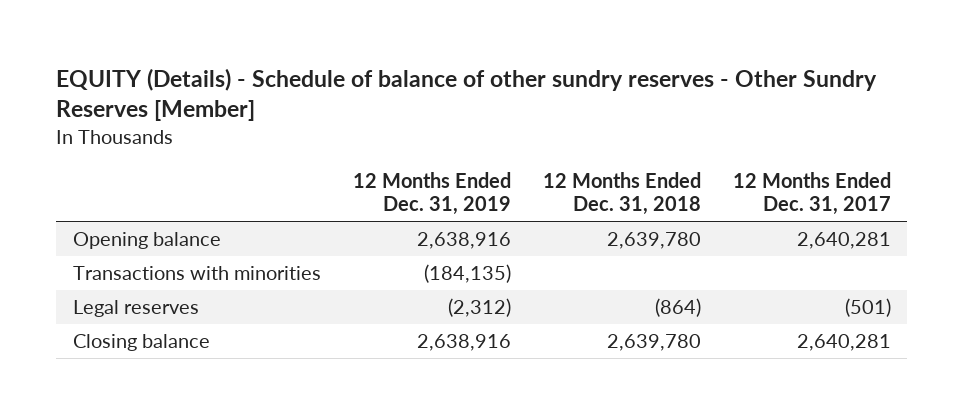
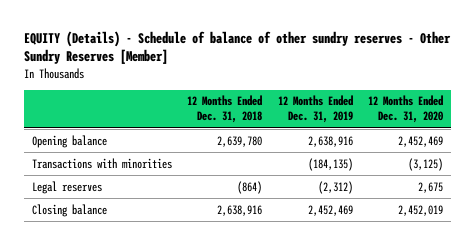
- | 12 Months Ended Dec. 31, 2019 | 12 Months Ended Dec. 31, 2018 | 12 Months Ended Dec. 31, 2017
+ | 12 Months Ended Dec. 31, 2018 | 12 Months Ended Dec. 31, 2019 | 12 Months Ended Dec. 31, 2020
- Closing balance | 2,638,916 | 2,639,780 | 2,640,281
+ Closing balance | 2,638,916 | 2,452,469 | 2,452,019

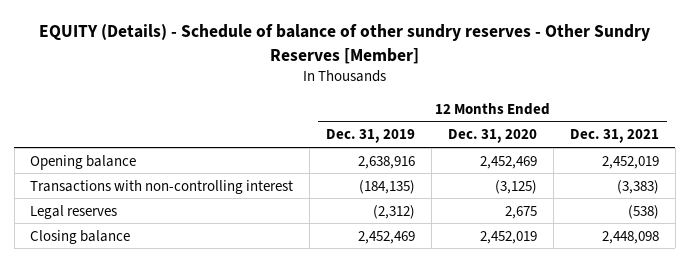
- | 12 Months Ended Dec. 31, 2018 | 12 Months Ended Dec. 31, 2019 | 12 Months Ended Dec. 31, 2020
+ | 12 Months Ended Dec. 31, 2019 | 12 Months Ended Dec. 31, 2020 | 12 Months Ended Dec. 31, 2021
- Transactions with minorities | | (184,135) | (3,125)
+ Transactions with non-controlling interest | (184,135) | (3,125) | (3,383)

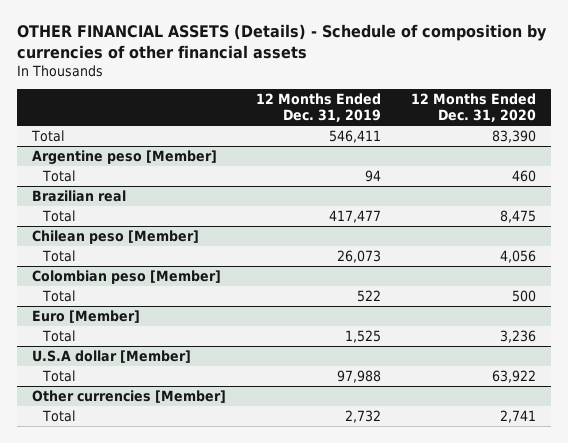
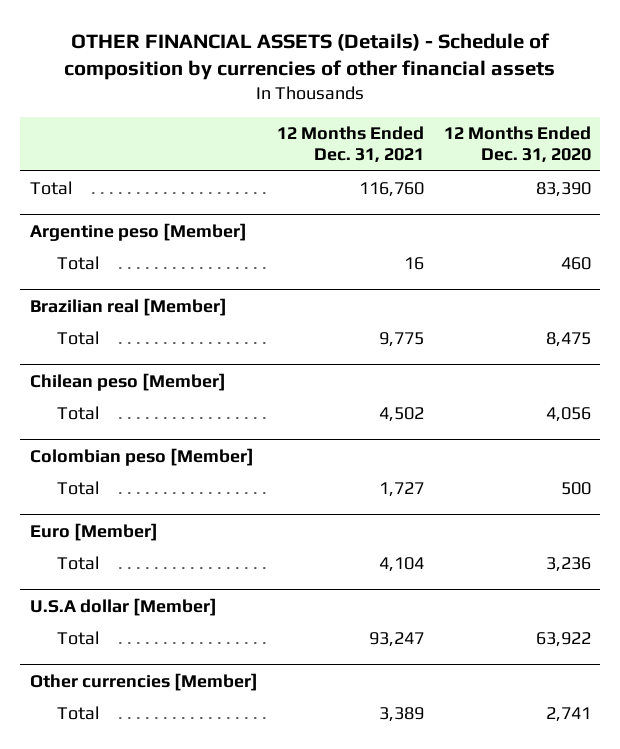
- | 12 Months Ended Dec. 31, 2019 | 12 Months Ended Dec. 31, 2020
+ | 12 Months Ended Dec. 31, 2021 | 12 Months Ended Dec. 31, 2020
- Brazilian real
+ Brazilian real [Member]

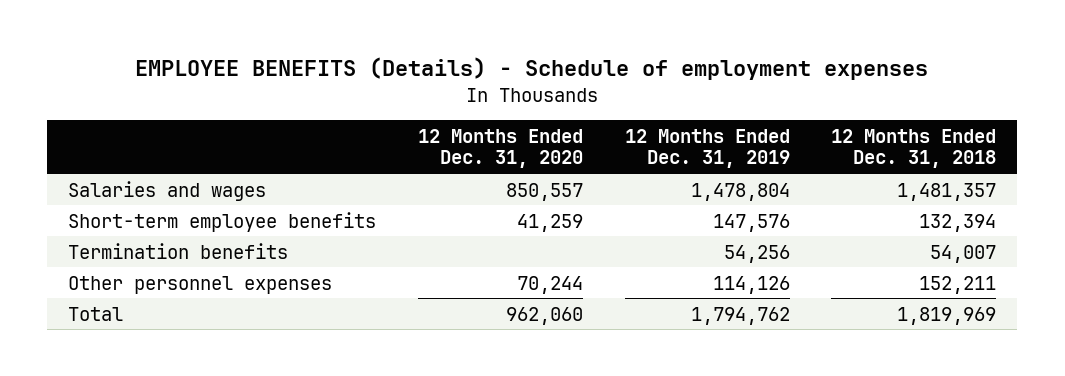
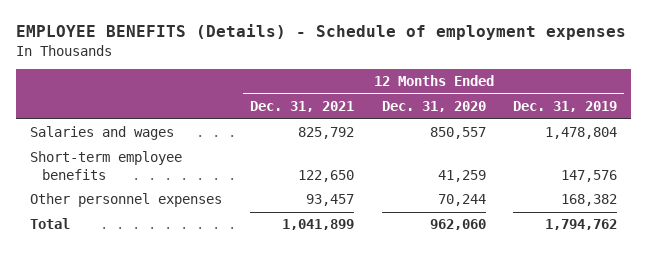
- | 12 Months Ended Dec. 31, 2020 | 12 Months Ended Dec. 31, 2019 | 12 Months Ended Dec. 31, 2018
+ | 12 Months Ended Dec. 31, 2021 | 12 Months Ended Dec. 31, 2020 | 12 Months Ended Dec. 31, 2019
- Termination benefits | | 54,256 | 54,007
- Other personnel expenses | 70,244 | 114,126 | 152,211
+ Other personnel expenses | 93,457 | 70,244 | 168,382

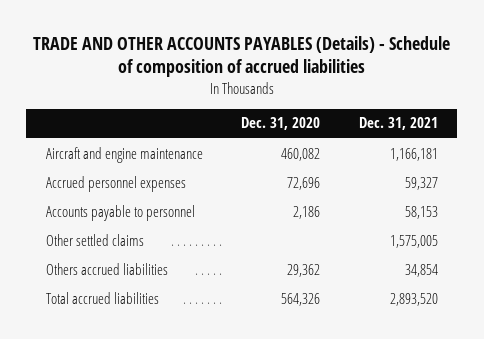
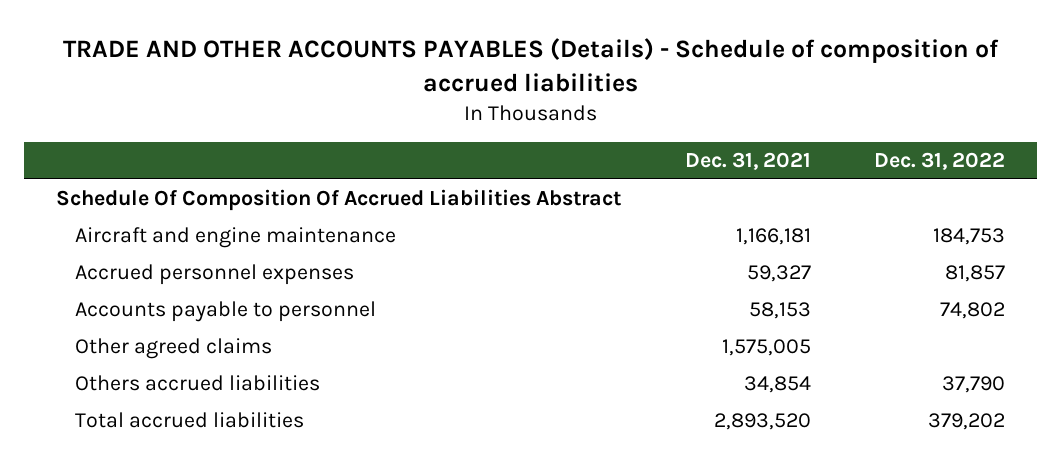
- | Dec. 31, 2020 | Dec. 31, 2021
+ | Dec. 31, 2021 | Dec. 31, 2022
+ Schedule Of Composition Of Accrued Liabilities Abstract
- Other settled claims | | 1,575,005
+ Other agreed claims | 1,575,005 |

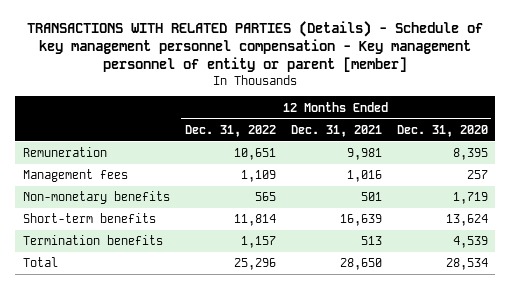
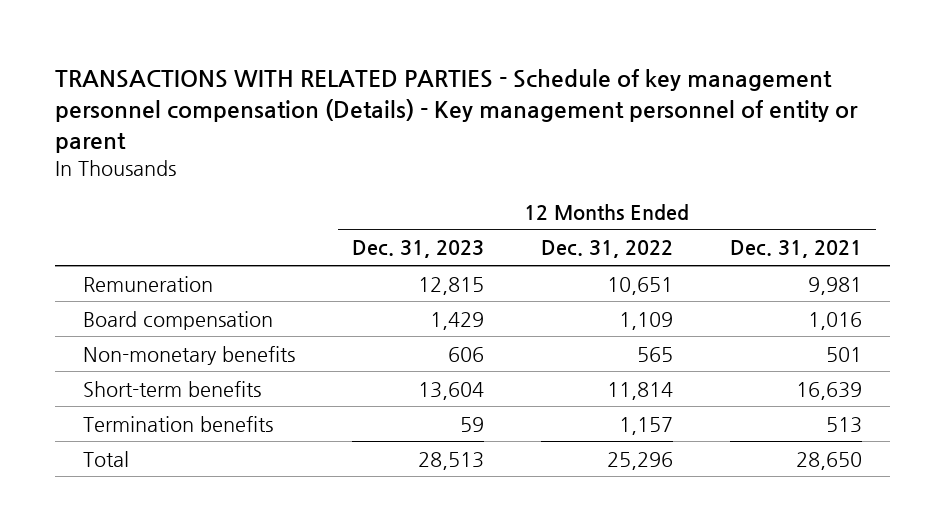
- TRANSACTIONS WITH RELATED PARTIES (Details) - Schedule of key management personnel compensation - Key management personnel of entity or parent [member]
+ TRANSACTIONS WITH RELATED PARTIES - Schedule of key management personnel compensation (Details) - Key management personnel of entity or parent
- | 12 Months Ended Dec. 31, 2022 | 12 Months Ended Dec. 31, 2021 | 12 Months Ended Dec. 31, 2020
+ | 12 Months Ended Dec. 31, 2023 | 12 Months Ended Dec. 31, 2022 | 12 Months Ended Dec. 31, 2021
- Management fees | 1,109 | 1,016 | 257
+ Board compensation | 1,429 | 1,109 | 1,016

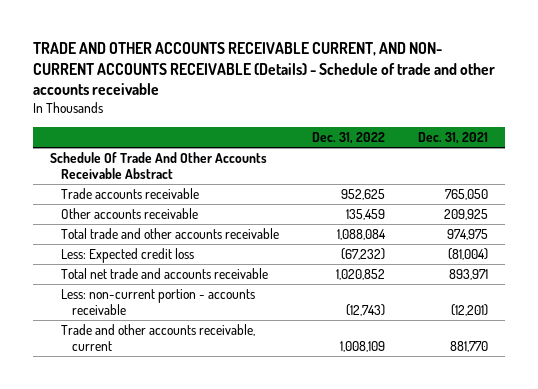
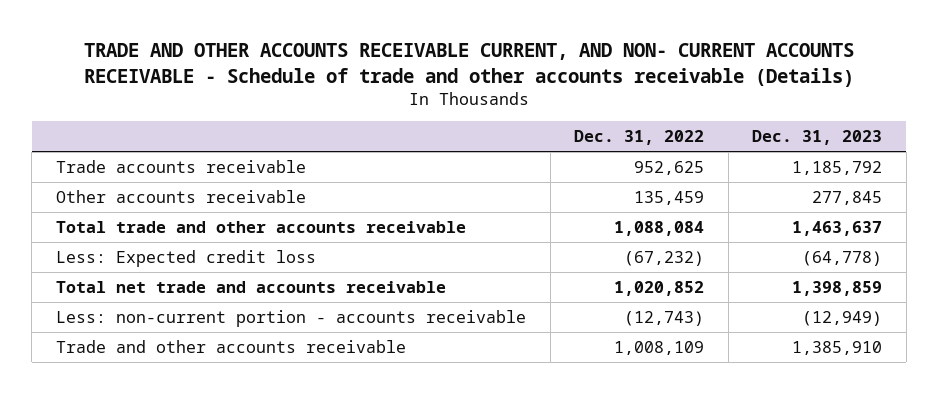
- TRADE AND OTHER ACCOUNTS RECEIVABLE CURRENT, AND NON- CURRENT ACCOUNTS RECEIVABLE (Details) - Schedule of trade and other accounts receivable
+ TRADE AND OTHER ACCOUNTS RECEIVABLE CURRENT, AND NON- CURRENT ACCOUNTS RECEIVABLE - Schedule of trade and other accounts receivable (Details)
- | Dec. 31, 2022 | Dec. 31, 2021
+ | Dec. 31, 2022 | Dec. 31, 2023
- Schedule Of Trade And Other Accounts Receivable Abstract
- Trade and other accounts receivable, current | 1,008,109 | 881,770
+ Trade and other accounts receivable | 1,008,109 | 1,385,910

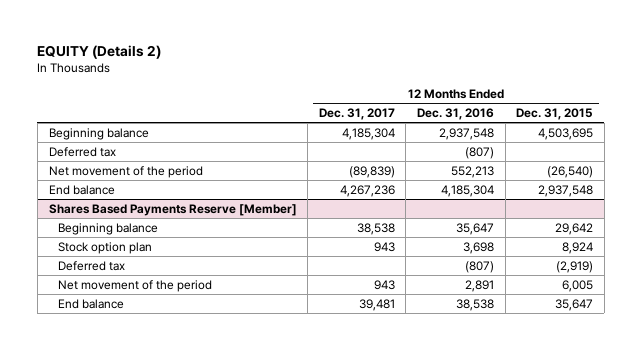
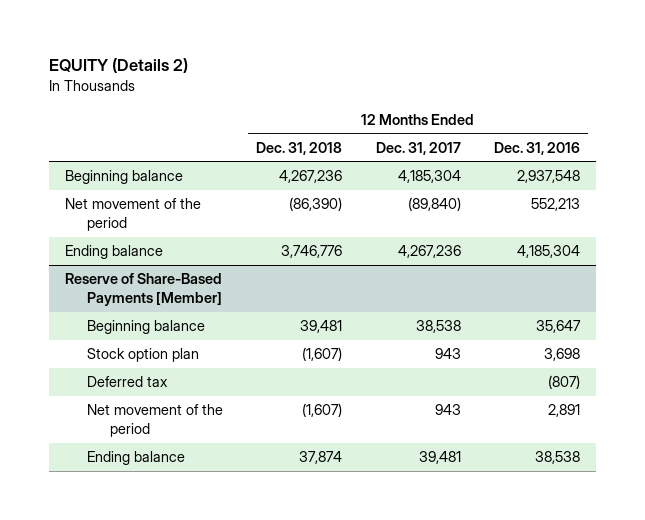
- | 12 Months Ended Dec. 31, 2017 | 12 Months Ended Dec. 31, 2016 | 12 Months Ended Dec. 31, 2015
+ | 12 Months Ended Dec. 31, 2018 | 12 Months Ended Dec. 31, 2017 | 12 Months Ended Dec. 31, 2016
- Deferred tax | | (807) |
- Net movement of the period | (89,839) | 552,213 | (26,540)
- End balance | 4,267,236 | 4,185,304 | 2,937,548
- Shares Based Payments Reserve [Member]
+ Net movement of the period | (86,390) | (89,840) | 552,213
+ Ending balance | 3,746,776 | 4,267,236 | 4,185,304
+ Reserve of Share-Based Payments [Member]
- End balance | 39,481 | 38,538 | 35,647
+ Ending balance | 37,874 | 39,481 | 38,538

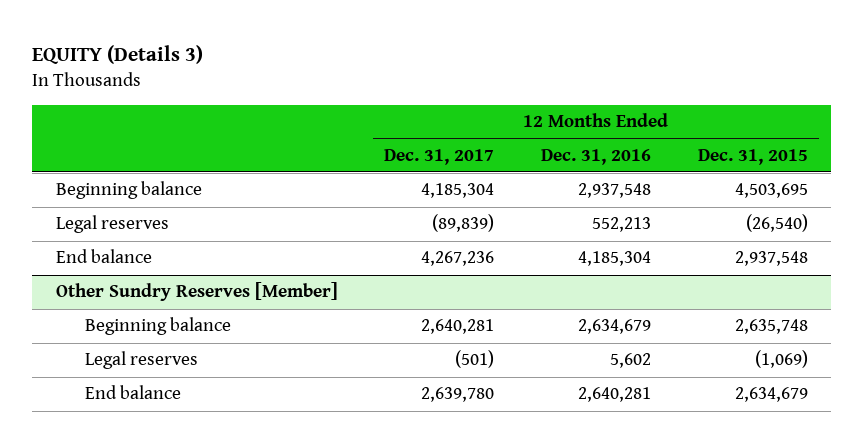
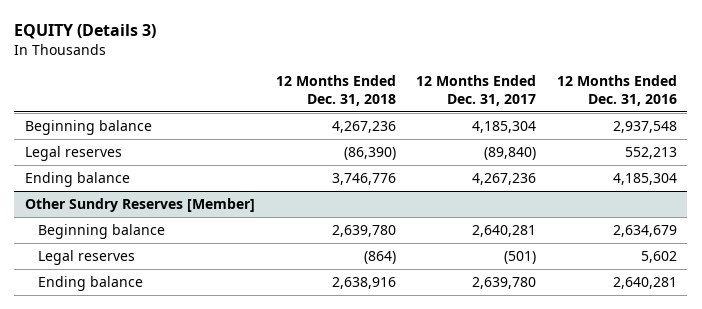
- | 12 Months Ended Dec. 31, 2017 | 12 Months Ended Dec. 31, 2016 | 12 Months Ended Dec. 31, 2015
+ | 12 Months Ended Dec. 31, 2018 | 12 Months Ended Dec. 31, 2017 | 12 Months Ended Dec. 31, 2016
- Legal reserves | (89,839) | 552,213 | (26,540)
- End balance | 4,267,236 | 4,185,304 | 2,937,548
+ Legal reserves | (86,390) | (89,840) | 552,213
+ Ending balance | 3,746,776 | 4,267,236 | 4,185,304
@ Other Sundry Reserves [Member]
- End balance | 2,639,780 | 2,640,281 | 2,634,679
+ Ending balance | 2,638,916 | 2,639,780 | 2,640,281

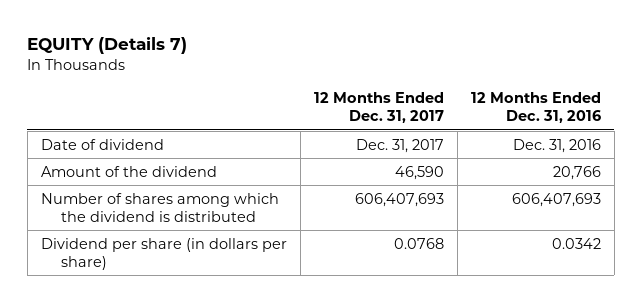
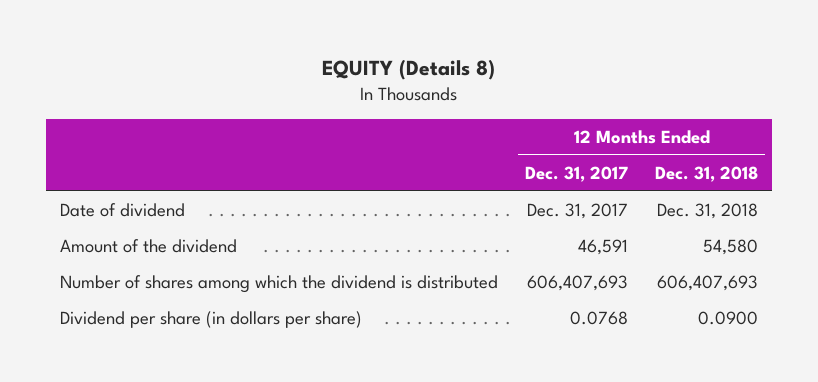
- EQUITY (Details 7)
+ EQUITY (Details 8)
- | 12 Months Ended Dec. 31, 2017 | 12 Months Ended Dec. 31, 2016
+ | 12 Months Ended Dec. 31, 2017 | 12 Months Ended Dec. 31, 2018
- Amount of the dividend | 46,590 | 20,766
+ Amount of the dividend | 46,591 | 54,580

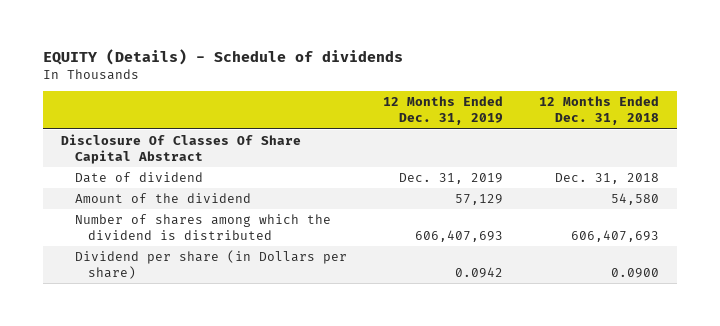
- EQUITY (Details 8)
+ EQUITY (Details) - Schedule of dividends
- | 12 Months Ended Dec. 31, 2017 | 12 Months Ended Dec. 31, 2018
+ | 12 Months Ended Dec. 31, 2019 | 12 Months Ended Dec. 31, 2018
+ Disclosure Of Classes Of Share Capital Abstract
- Dividend per share (in dollars per share) | 0.0768 | 0.0900
+ Dividend per share (in Dollars per share) | 0.0942 | 0.0900

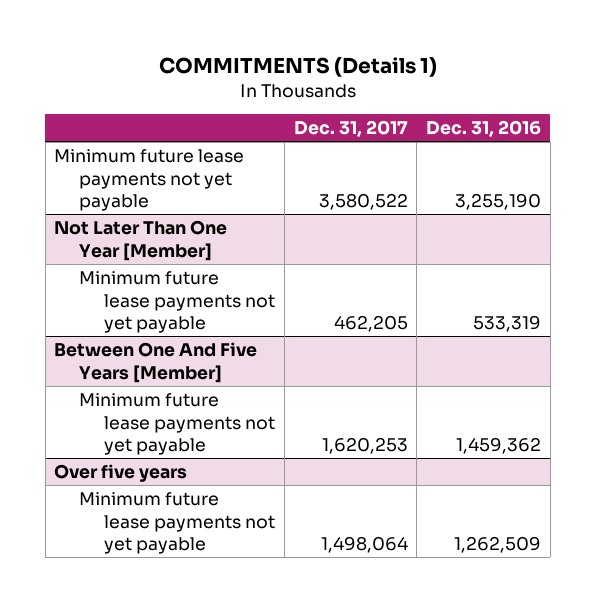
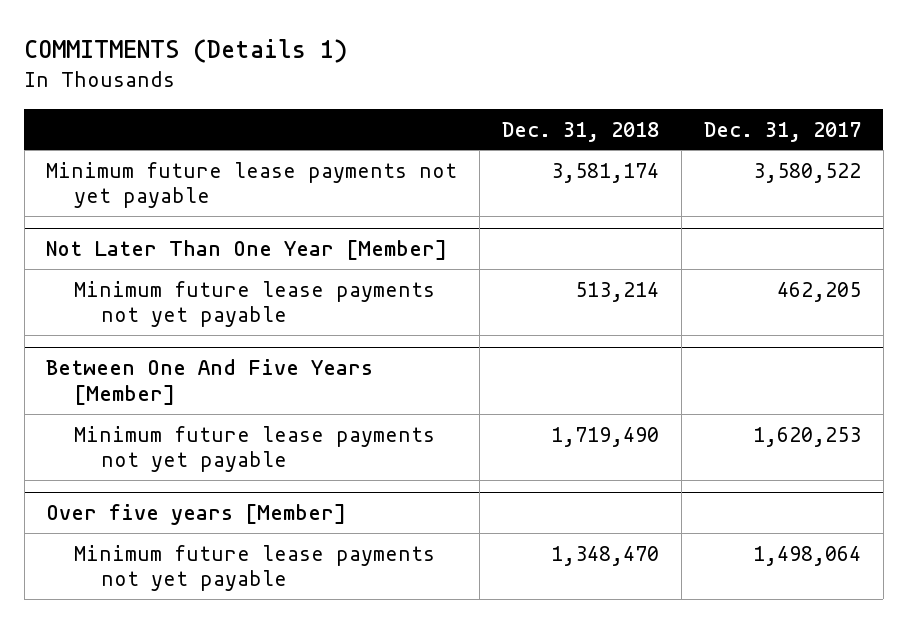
- | Dec. 31, 2017 | Dec. 31, 2016
+ | Dec. 31, 2018 | Dec. 31, 2017
- Over five years
+ Over five years [Member]

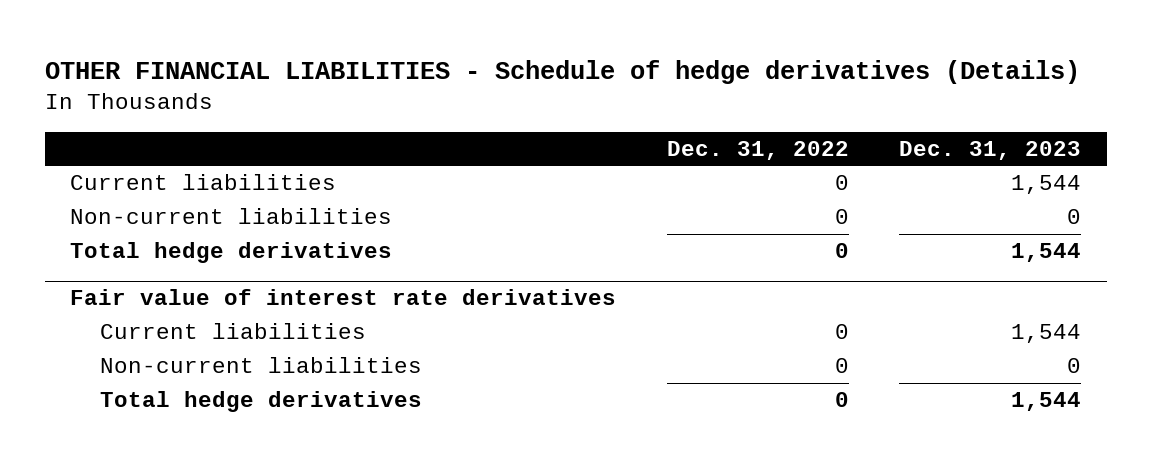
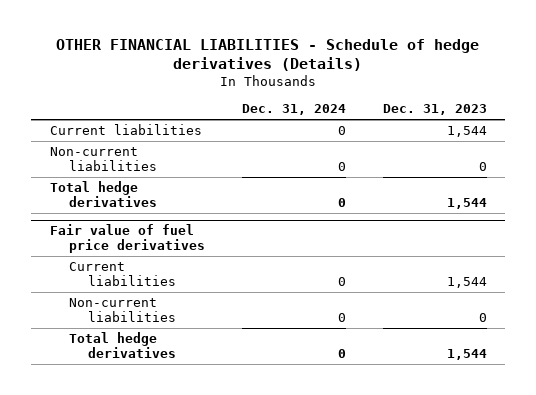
- | Dec. 31, 2022 | Dec. 31, 2023
+ | Dec. 31, 2024 | Dec. 31, 2023
- Fair value of interest rate derivatives
+ Fair value of fuel price derivatives

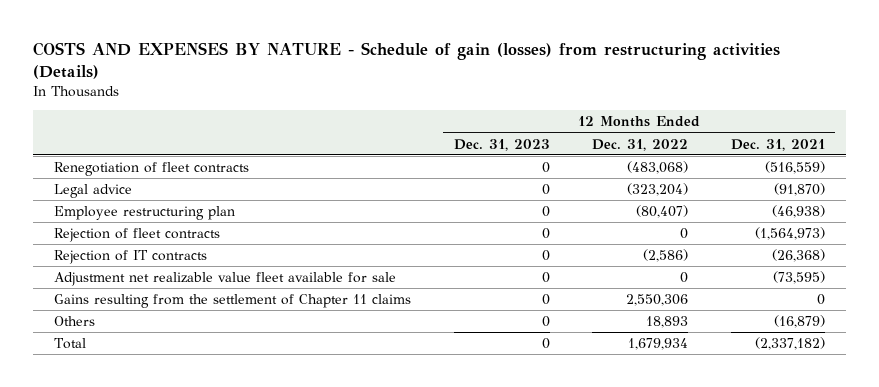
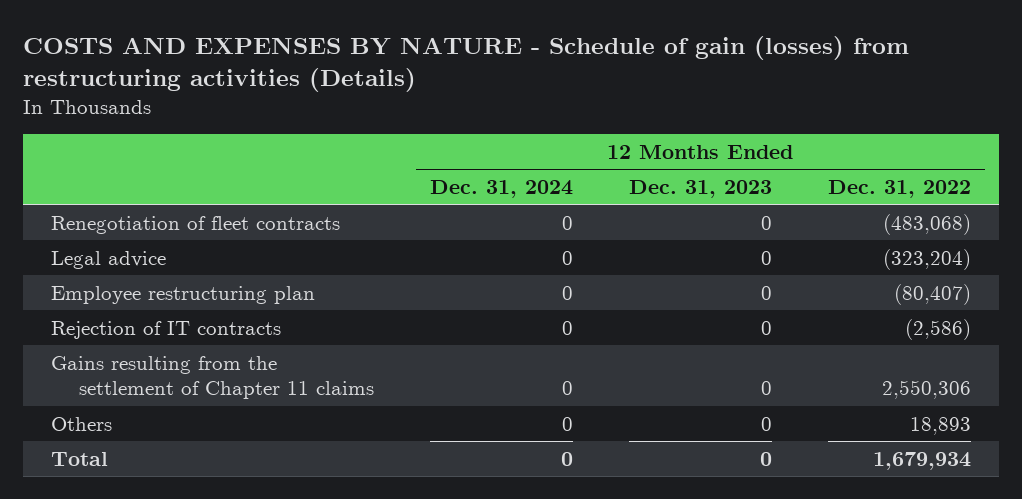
- | 12 Months Ended Dec. 31, 2023 | 12 Months Ended Dec. 31, 2022 | 12 Months Ended Dec. 31, 2021
+ | 12 Months Ended Dec. 31, 2024 | 12 Months Ended Dec. 31, 2023 | 12 Months Ended Dec. 31, 2022
- Rejection of fleet contracts | 0 | 0 | (1,564,973)
- Adjustment net realizable value fleet available for sale | 0 | 0 | (73,595)

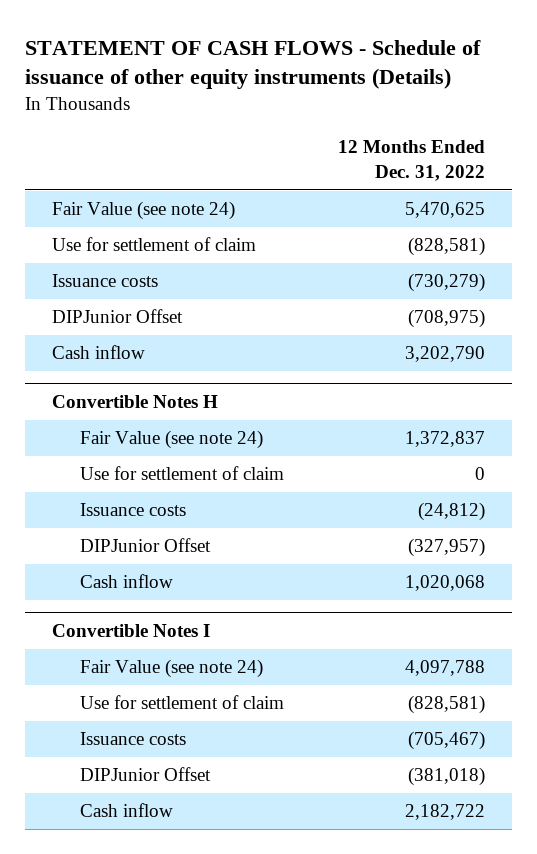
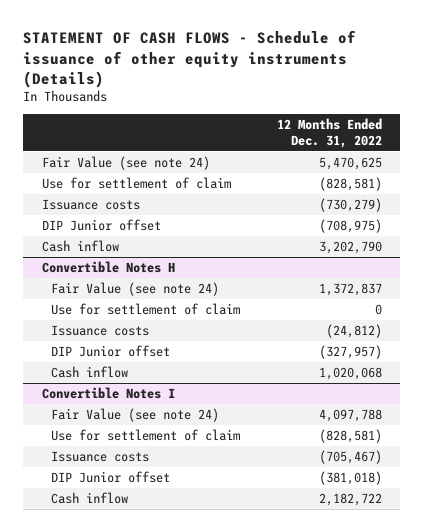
- DIPJunior Offset | (708,975)
+ DIP Junior offset | (708,975)
@ Convertible Notes H
- DIPJunior Offset | (327,957)
+ DIP Junior offset | (327,957)
@ Convertible Notes I
- DIPJunior Offset | (381,018)
+ DIP Junior offset | (381,018)

